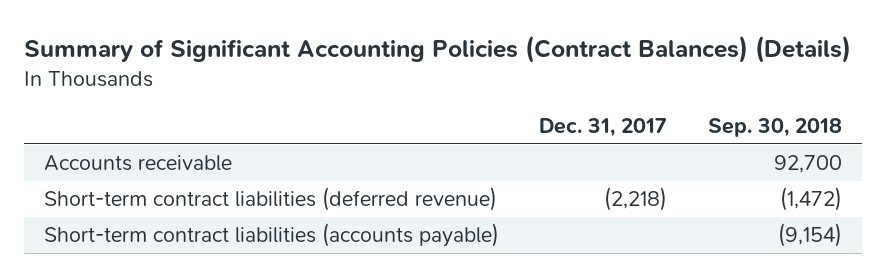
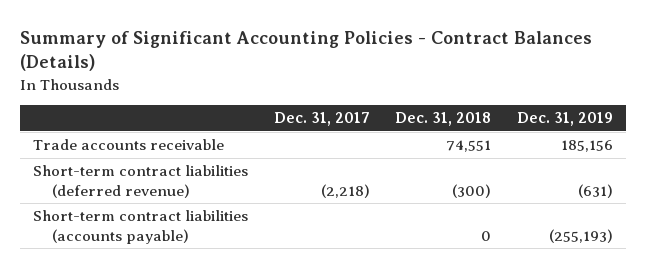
- Summary of Significant Accounting Policies (Contract Balances) (Details)
+ Summary of Significant Accounting Policies - Contract Balances (Details)
- | Dec. 31, 2017 | Sep. 30, 2018
+ | Dec. 31, 2017 | Dec. 31, 2018 | Dec. 31, 2019
- Accounts receivable | | 92,700
+ Trade accounts receivable | | 74,551 | 185,156

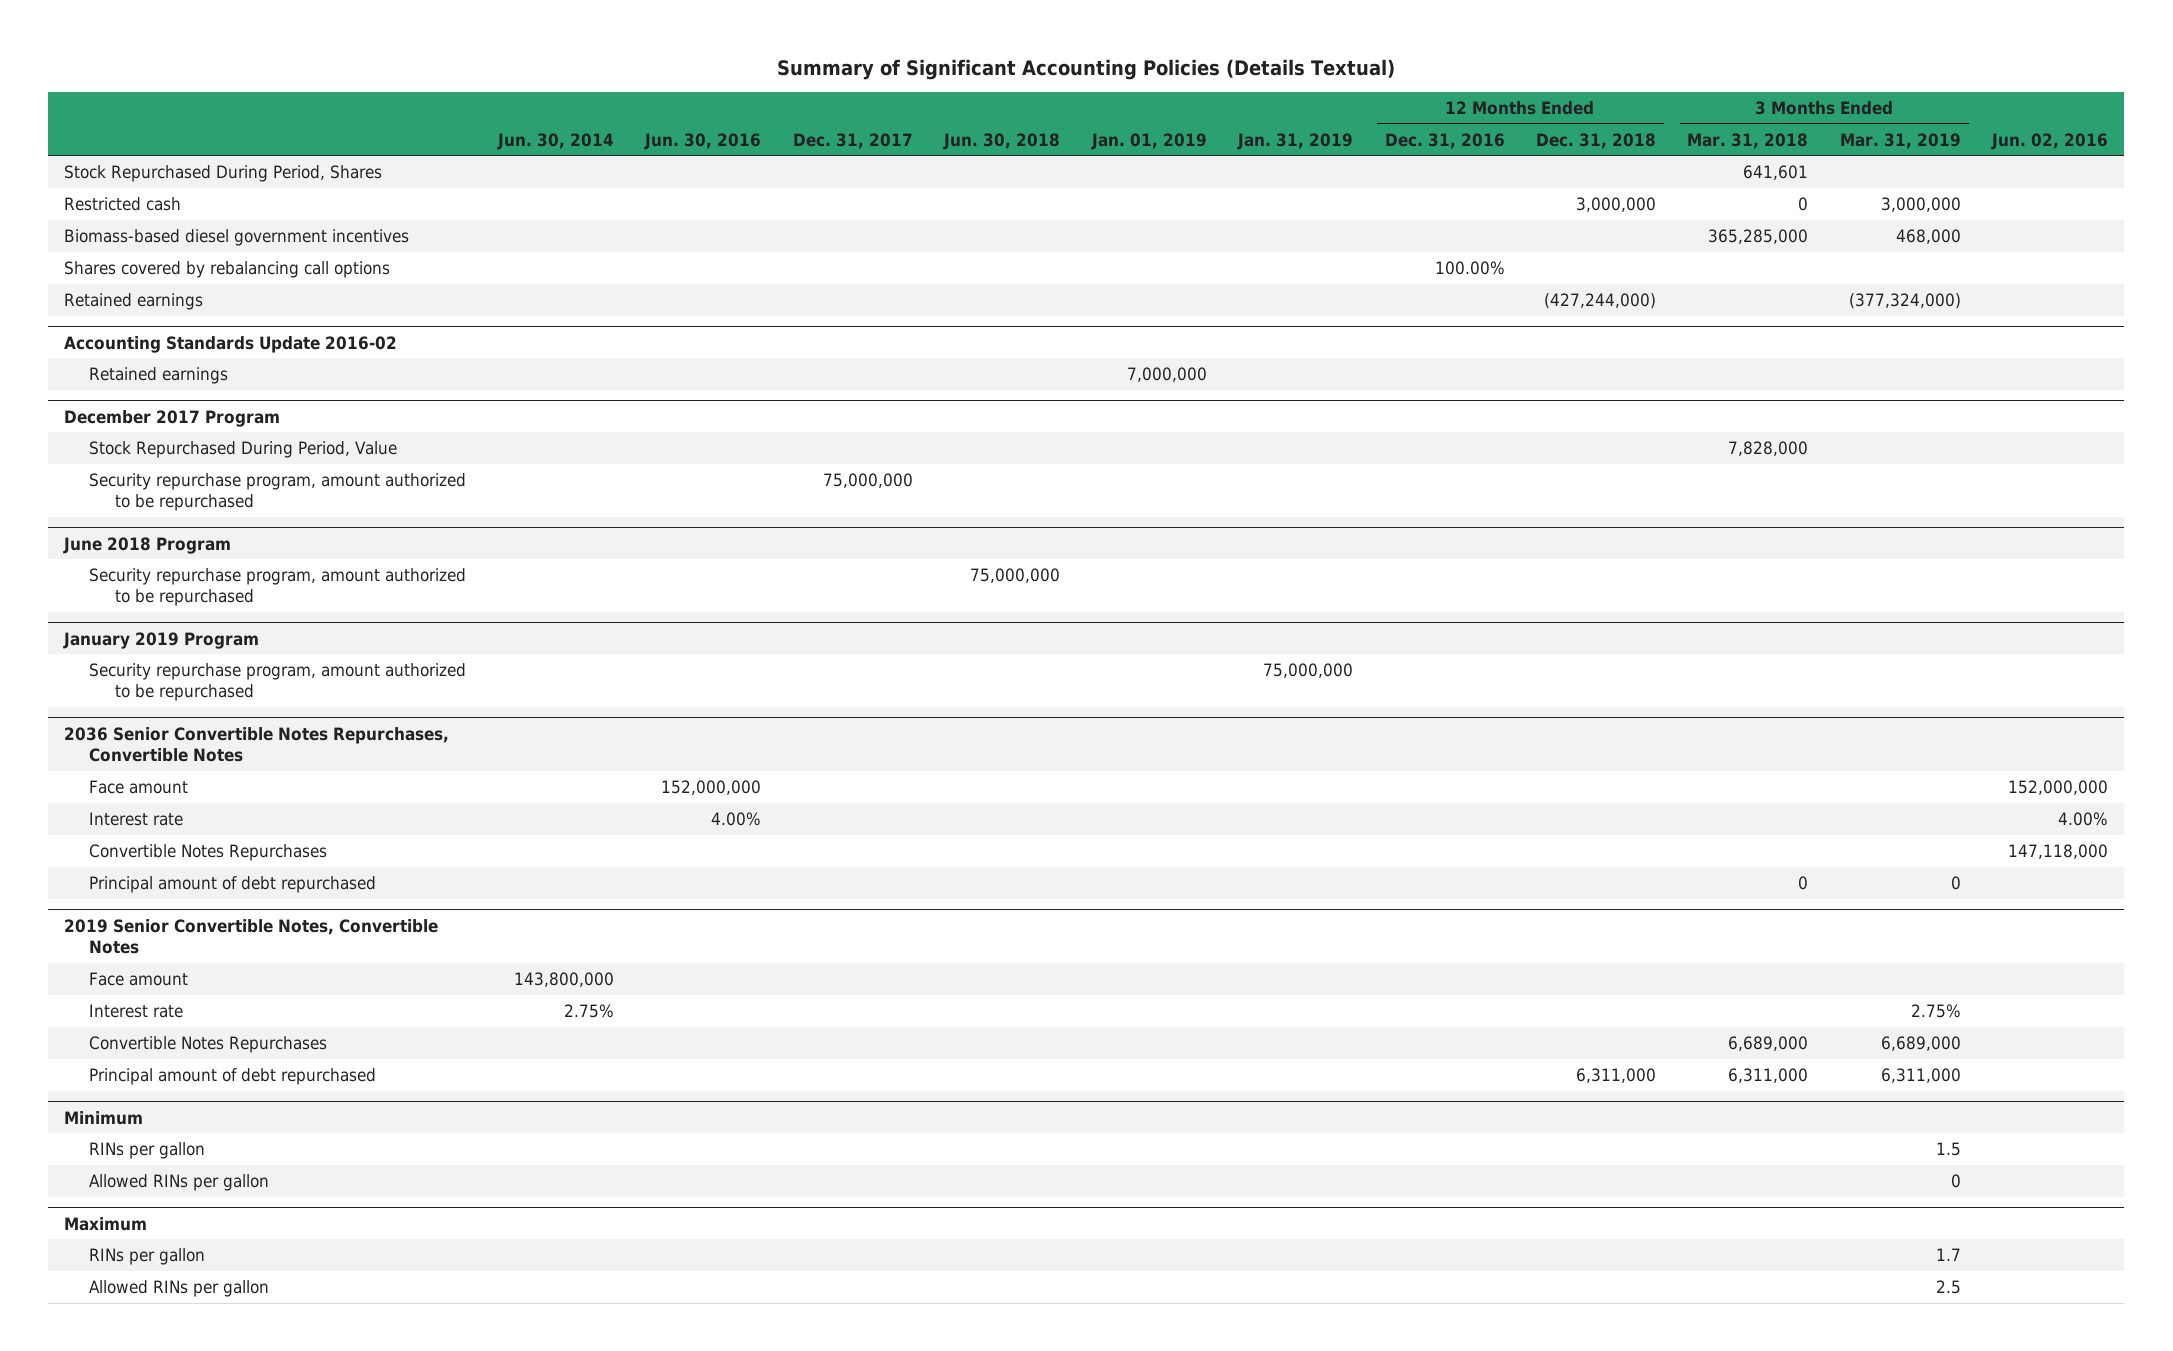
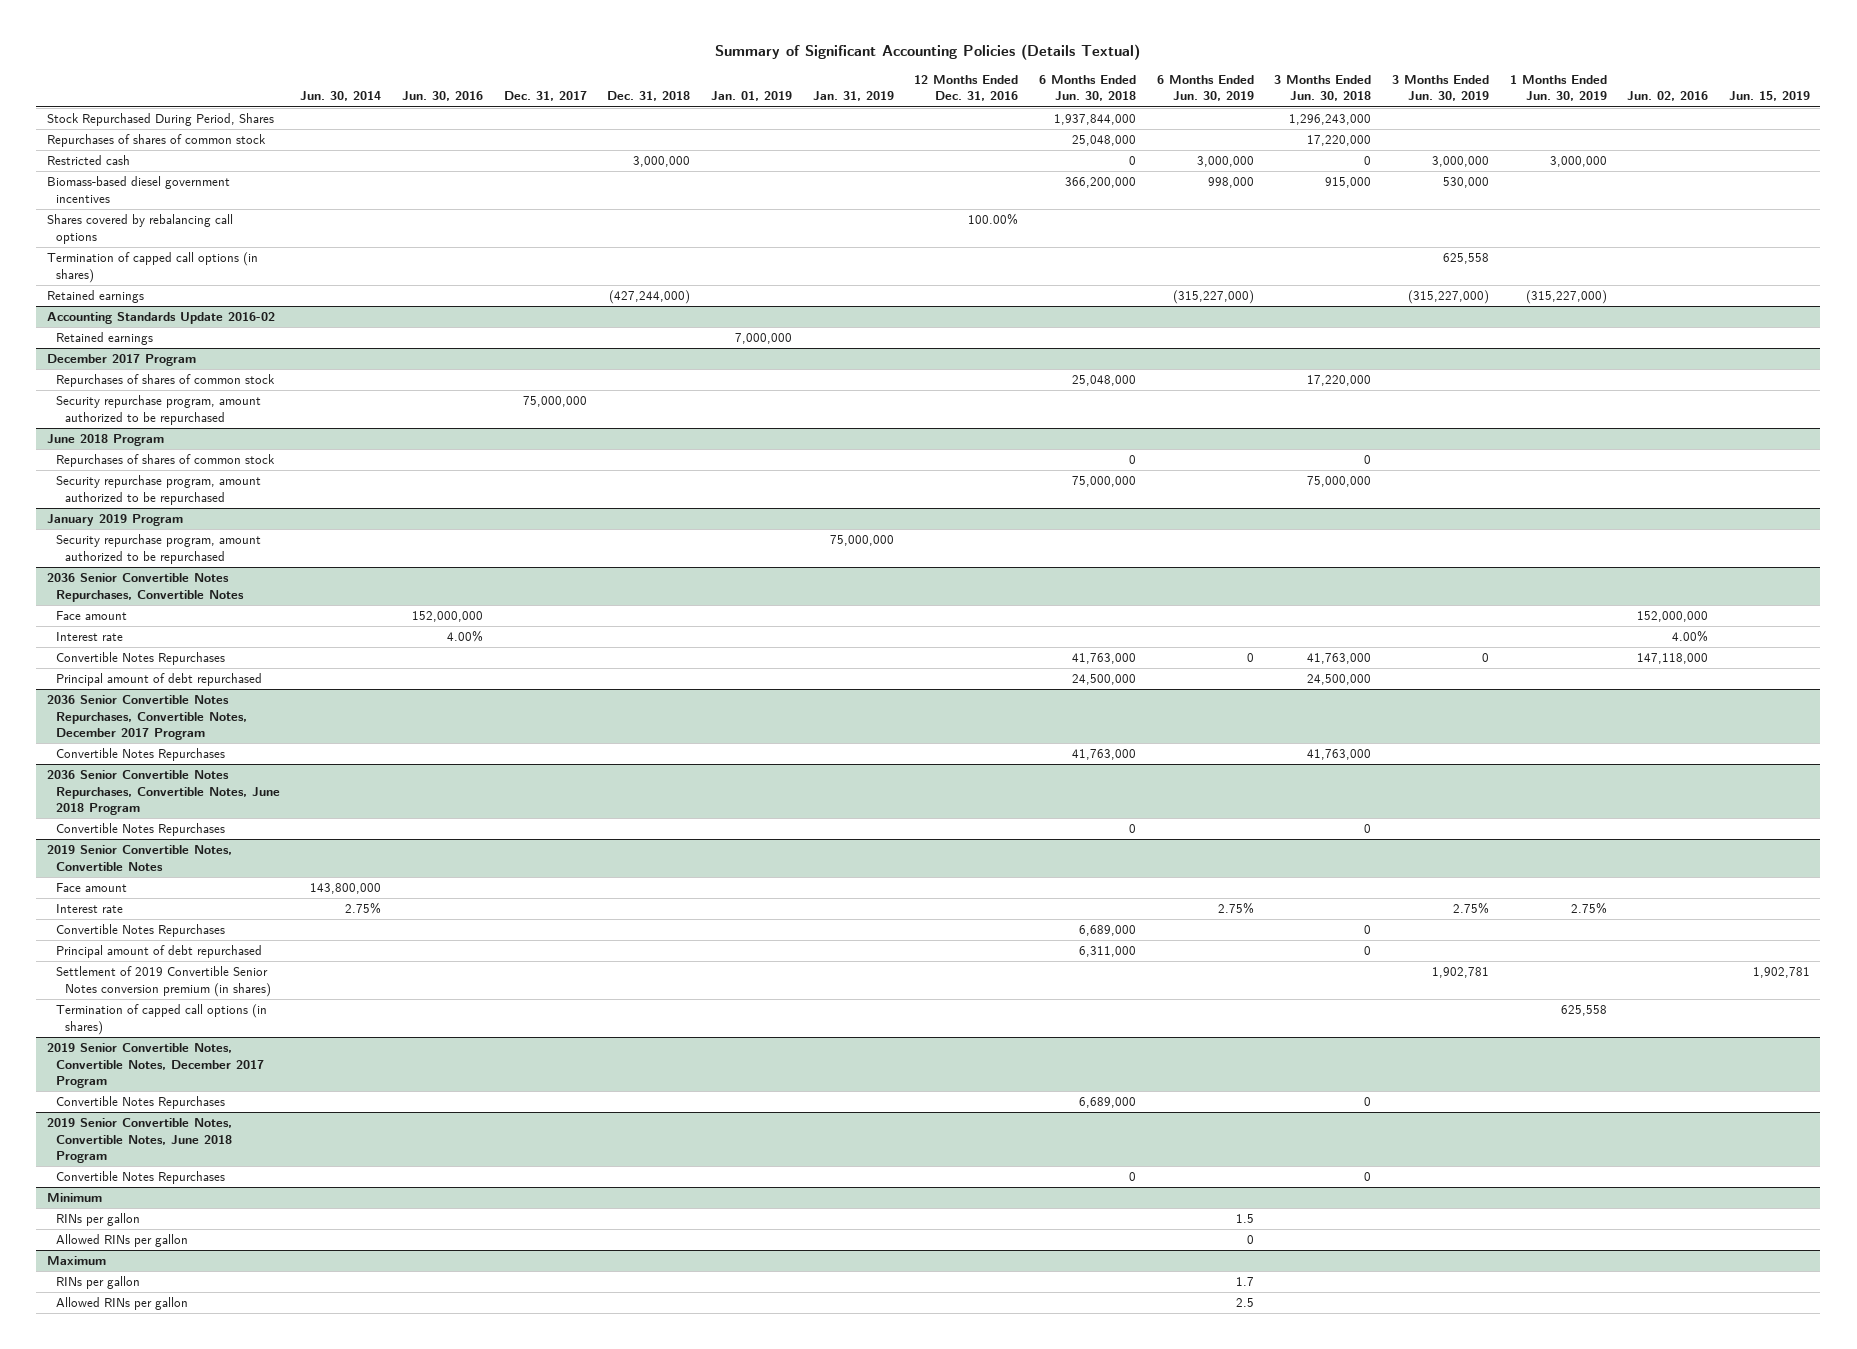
- | Jun. 30, 2014 | Jun. 30, 2016 | Dec. 31, 2017 | Jun. 30, 2018 | Jan. 01, 2019 | Jan. 31, 2019 | 12 Months Ended Dec. 31, 2016 | 12 Months Ended Dec. 31, 2018 | 3 Months Ended Mar. 31, 2018 | 3 Months Ended Mar. 31, 2019 | Jun. 02, 2016
+ | Jun. 30, 2014 | Jun. 30, 2016 | Dec. 31, 2017 | Dec. 31, 2018 | Jan. 01, 2019 | Jan. 31, 2019 | 12 Months Ended Dec. 31, 2016 | 6 Months Ended Jun. 30, 2018 | 6 Months Ended Jun. 30, 2019 | 3 Months Ended Jun. 30, 2018 | 3 Months Ended Jun. 30, 2019 | 1 Months Ended Jun. 30, 2019 | Jun. 02, 2016 | Jun. 15, 2019
+ Repurchases of shares of common stock | | | | | | | | 25,048,000 | | 17,220,000 | | | |
+ Termination of capped call options (in shares) | | | | | | | | | | | 625,558 | | |
@ December 2017 Program
- Stock Repurchased During Period, Value | | | | | | | | | 7,828,000 | |
+ Repurchases of shares of common stock | | | | | | | | 25,048,000 | | 17,220,000 | | | |
@ June 2018 Program
+ Repurchases of shares of common stock | | | | | | | | 0 | | 0 | | | |
+ 2036 Senior Convertible Notes Repurchases, Convertible Notes, December 2017 Program
+ Convertible Notes Repurchases | | | | | | | | 41,763,000 | | 41,763,000 | | | |
+ 2036 Senior Convertible Notes Repurchases, Convertible Notes, June 2018 Program
+ Convertible Notes Repurchases | | | | | | | | 0 | | 0 | | | |
@ 2019 Senior Convertible Notes, Convertible Notes
+ Settlement of 2019 Convertible Senior Notes conversion premium (in shares) | | | | | | | | | | | 1,902,781 | | | 1,902,781
+ Termination of capped call options (in shares) | | | | | | | | | | | | 625,558 | |
+ 2019 Senior Convertible Notes, Convertible Notes, December 2017 Program
+ Convertible Notes Repurchases | | | | | | | | 6,689,000 | | 0 | | | |
+ 2019 Senior Convertible Notes, Convertible Notes, June 2018 Program
+ Convertible Notes Repurchases | | | | | | | | 0 | | 0 | | | |

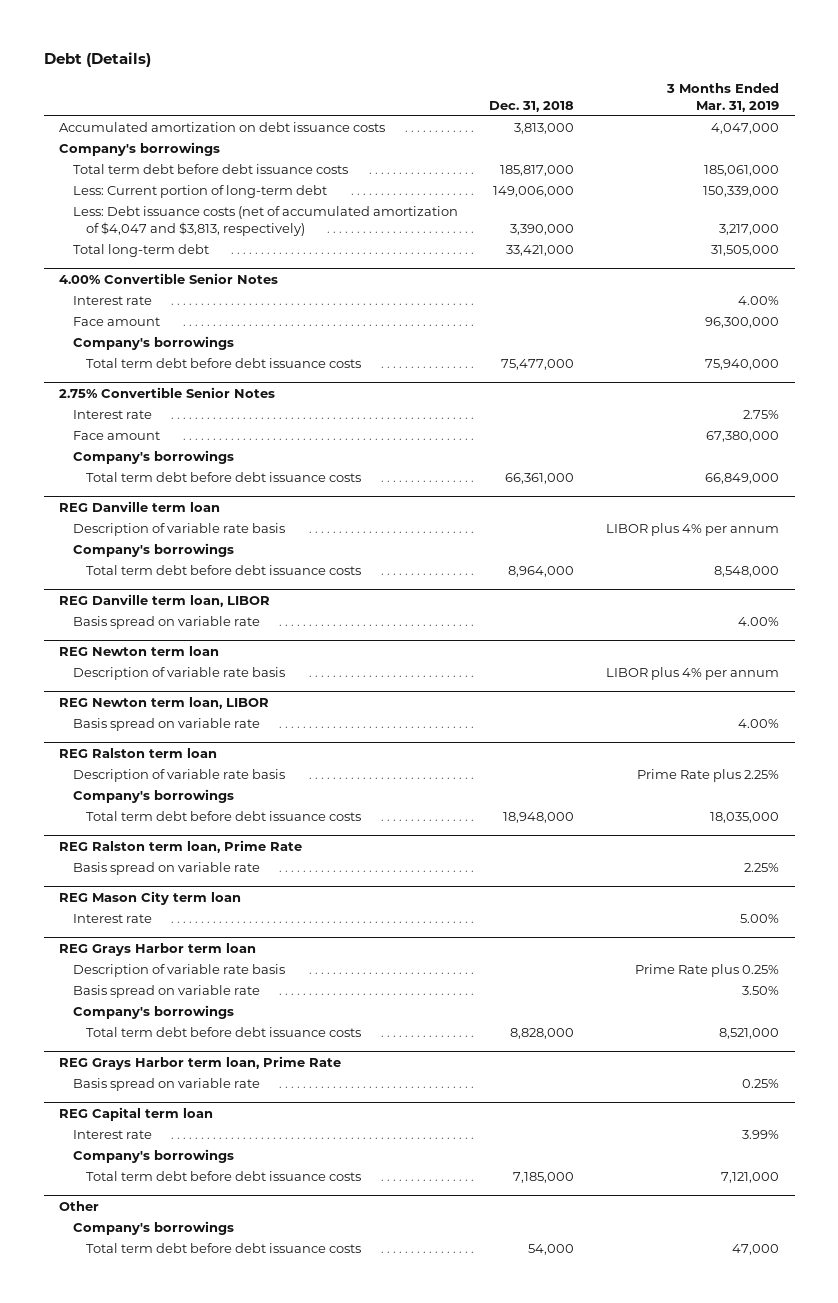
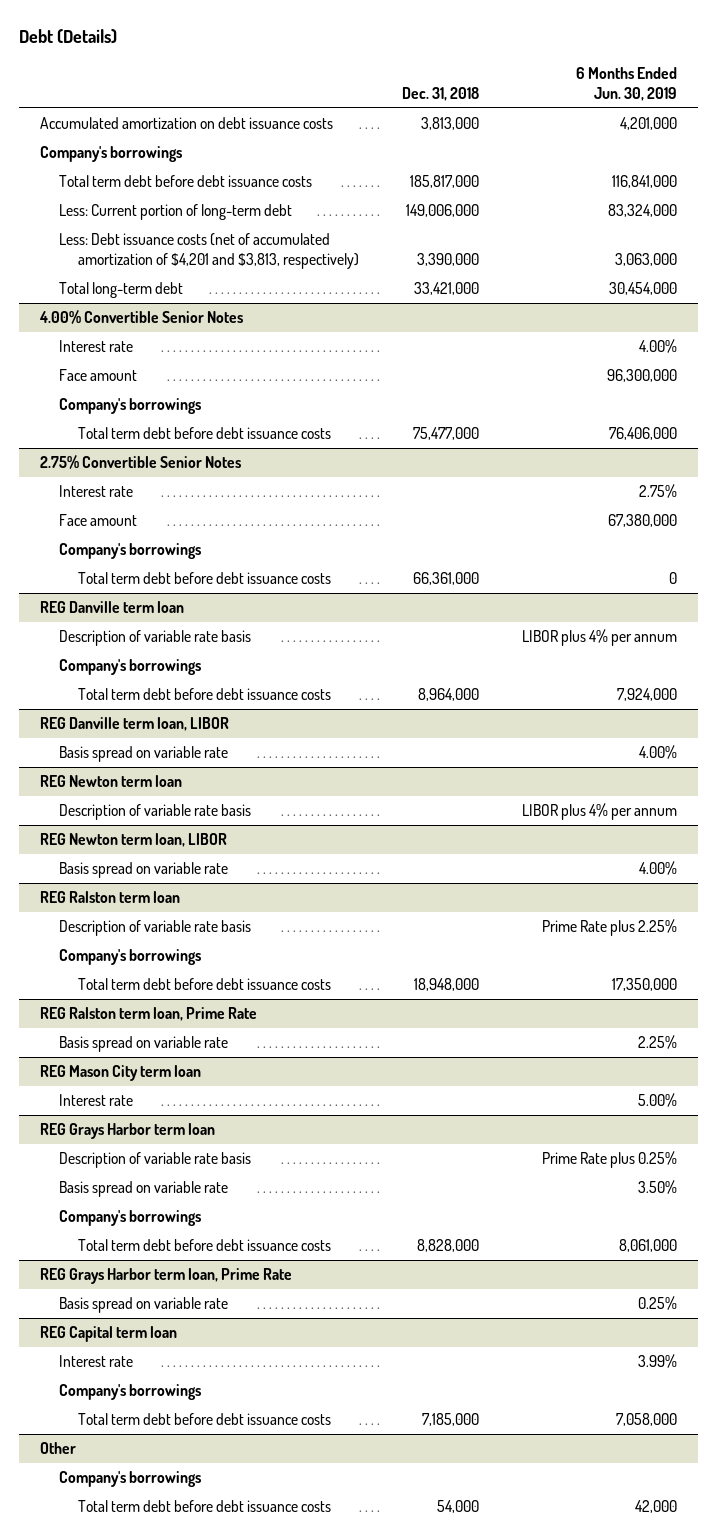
- | Dec. 31, 2018 | 3 Months Ended Mar. 31, 2019
+ | Dec. 31, 2018 | 6 Months Ended Jun. 30, 2019
- Less: Debt issuance costs (net of accumulated amortization of $4,047 and $3,813, respectively) | 3,390,000 | 3,217,000
+ Less: Debt issuance costs (net of accumulated amortization of $4,201 and $3,813, respectively) | 3,390,000 | 3,063,000

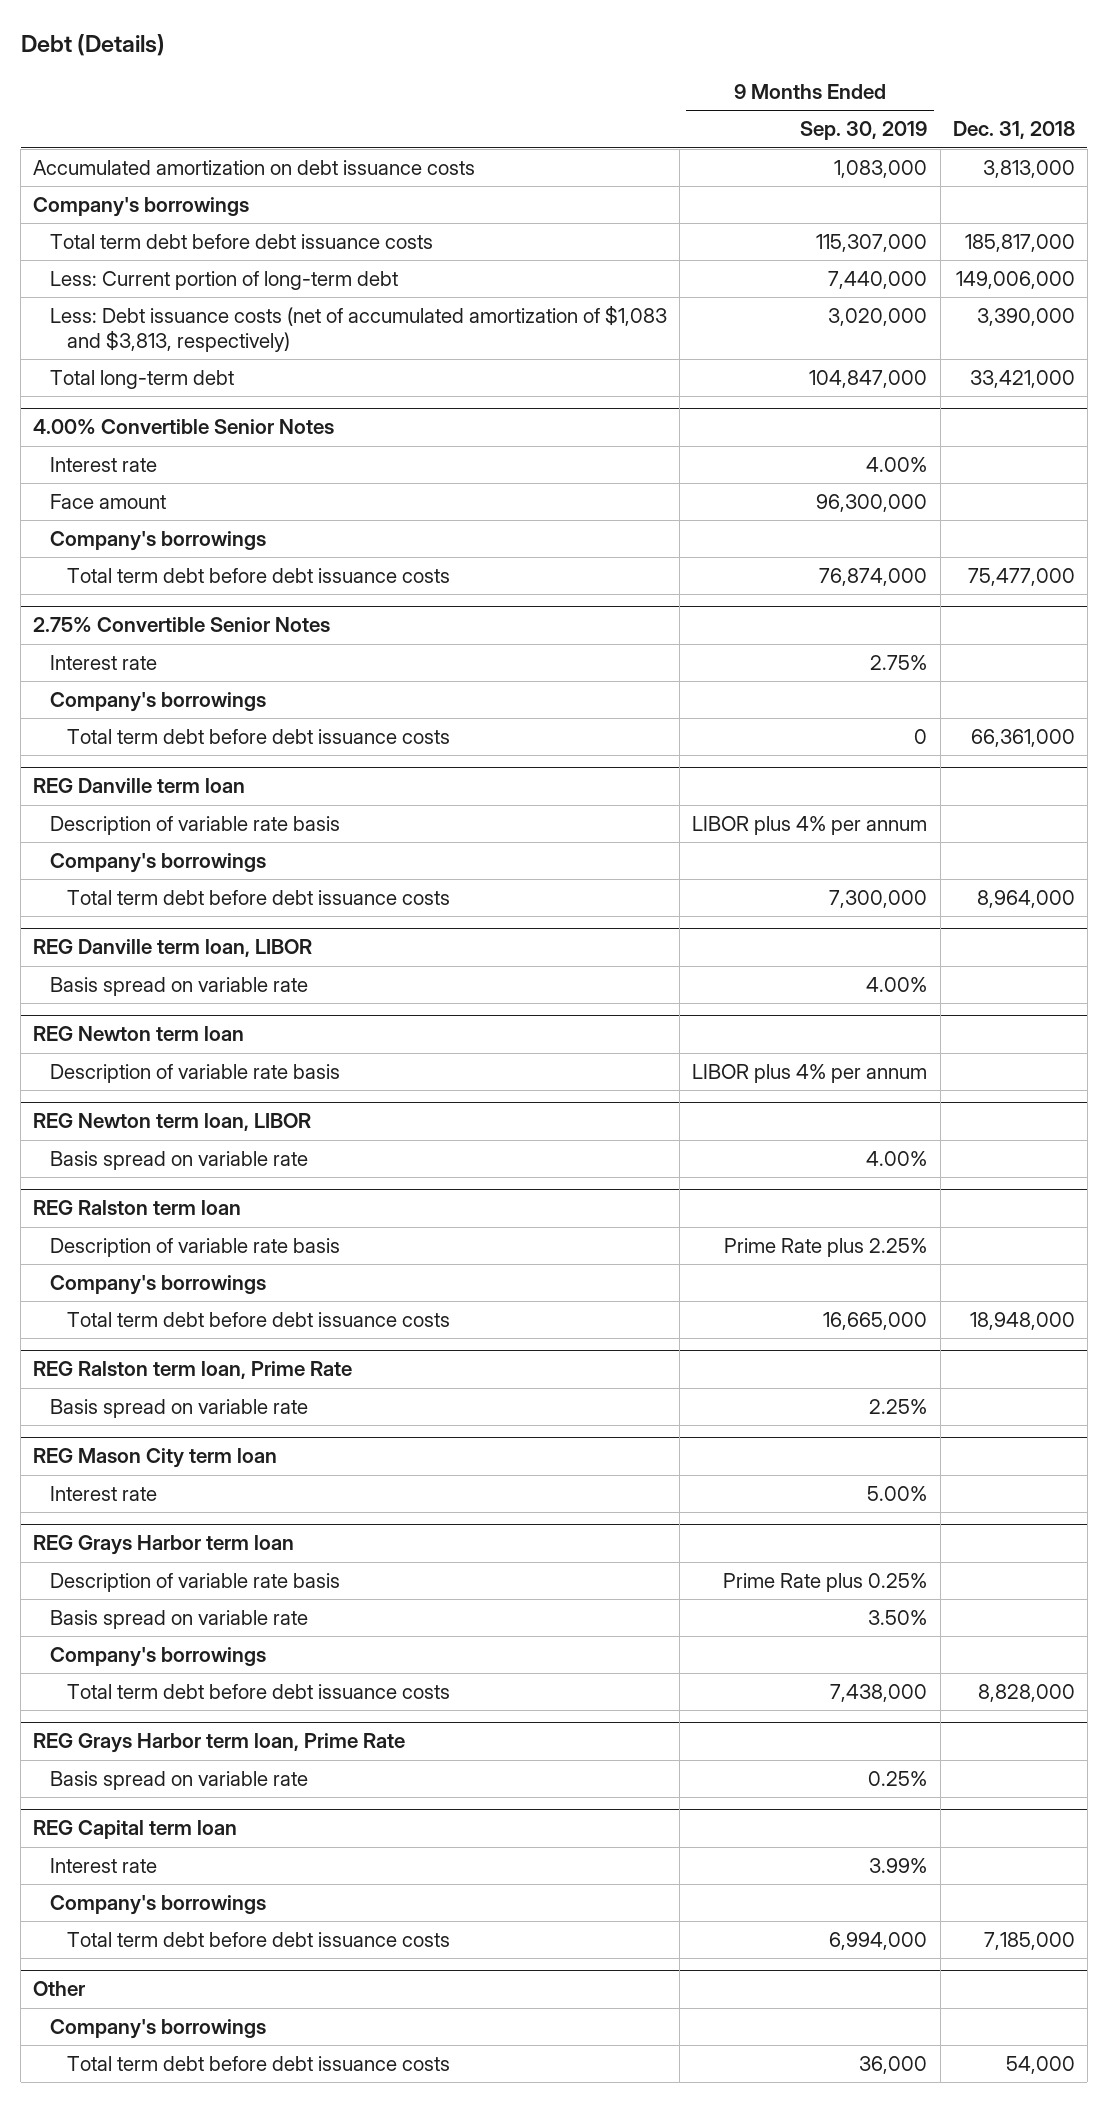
- | Dec. 31, 2018 | 6 Months Ended Jun. 30, 2019
+ | 9 Months Ended Sep. 30, 2019 | Dec. 31, 2018
- Less: Debt issuance costs (net of accumulated amortization of $4,201 and $3,813, respectively) | 3,390,000 | 3,063,000
+ Less: Debt issuance costs (net of accumulated amortization of $1,083 and $3,813, respectively) | 3,020,000 | 3,390,000
@ 2.75% Convertible Senior Notes
- Face amount | | 67,380,000

